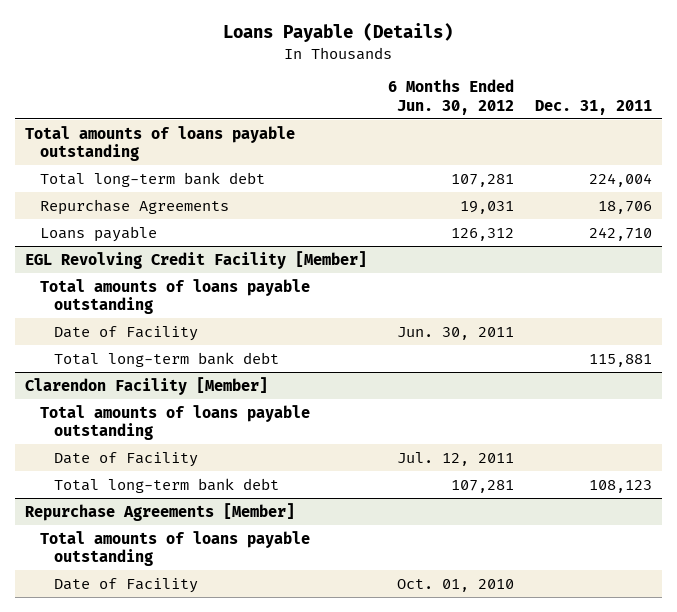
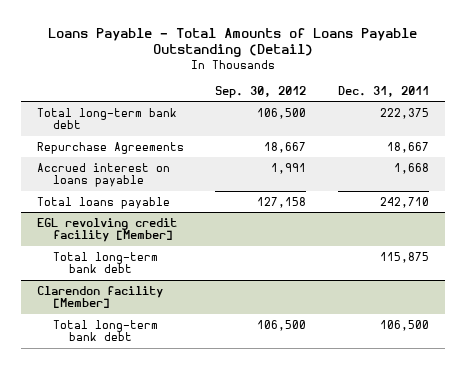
- Loans Payable (Details)
+ Loans Payable - Total Amounts of Loans Payable Outstanding (Detail)
- | 6 Months Ended Jun. 30, 2012 | Dec. 31, 2011
+ | Sep. 30, 2012 | Dec. 31, 2011
- Total amounts of loans payable outstanding
- Total long-term bank debt | 107,281 | 224,004
- Repurchase Agreements | 19,031 | 18,706
- Loans payable | 126,312 | 242,710
- EGL Revolving Credit Facility [Member]
- Total amounts of loans payable outstanding
- Date of Facility | Jun. 30, 2011 |
- Total long-term bank debt | | 115,881
- Clarendon Facility [Member]
- Total amounts of loans payable outstanding
- Date of Facility | Jul. 12, 2011 |
- Total long-term bank debt | 107,281 | 108,123
- Repurchase Agreements [Member]
- Total amounts of loans payable outstanding
- Date of Facility | Oct. 01, 2010 |
+ Total long-term bank debt | 106,500 | 222,375
+ Repurchase Agreements | 18,667 | 18,667
+ Accrued interest on loans payable | 1,991 | 1,668
+ Total loans payable | 127,158 | 242,710
+ EGL revolving credit facility [Member]
+ Total long-term bank debt | | 115,875
+ Clarendon facility [Member]
+ Total long-term bank debt | 106,500 | 106,500

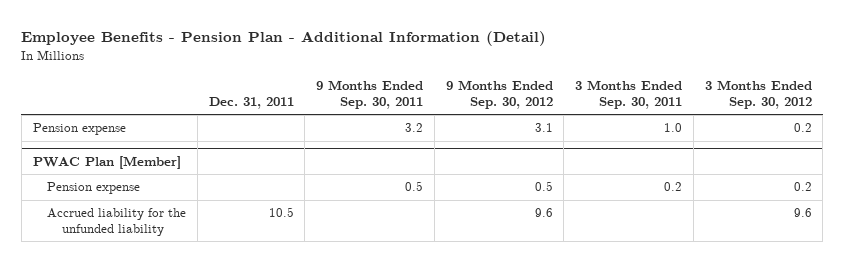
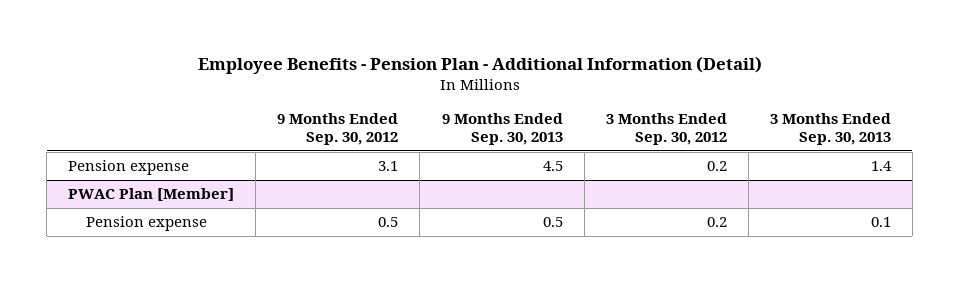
- | Dec. 31, 2011 | 9 Months Ended Sep. 30, 2011 | 9 Months Ended Sep. 30, 2012 | 3 Months Ended Sep. 30, 2011 | 3 Months Ended Sep. 30, 2012
+ | 9 Months Ended Sep. 30, 2012 | 9 Months Ended Sep. 30, 2013 | 3 Months Ended Sep. 30, 2012 | 3 Months Ended Sep. 30, 2013
@ PWAC Plan [Member]
- Accrued liability for the unfunded liability | 10.5 | | 9.6 | | 9.6

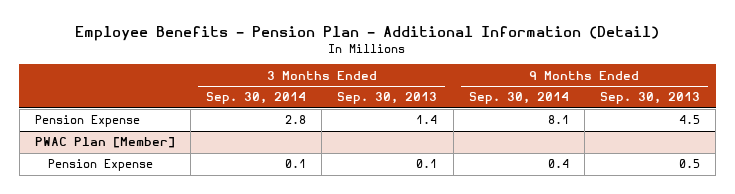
- | 9 Months Ended Sep. 30, 2012 | 9 Months Ended Sep. 30, 2013 | 3 Months Ended Sep. 30, 2012 | 3 Months Ended Sep. 30, 2013
+ | 3 Months Ended Sep. 30, 2014 | 3 Months Ended Sep. 30, 2013 | 9 Months Ended Sep. 30, 2014 | 9 Months Ended Sep. 30, 2013
- Pension expense | 3.1 | 4.5 | 0.2 | 1.4
+ Pension Expense | 2.8 | 1.4 | 8.1 | 4.5
@ PWAC Plan [Member]
- Pension expense | 0.5 | 0.5 | 0.2 | 0.1
+ Pension Expense | 0.1 | 0.1 | 0.4 | 0.5

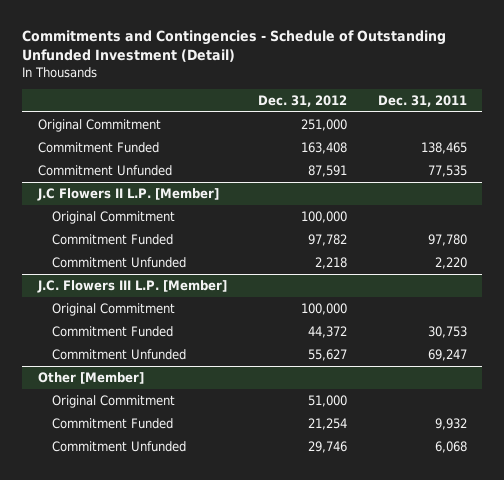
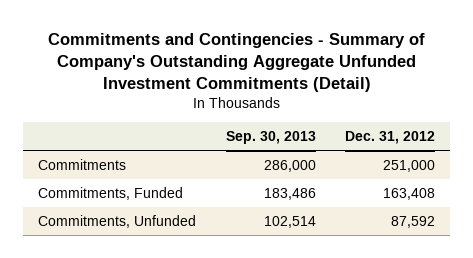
- Commitments and Contingencies - Schedule of Outstanding Unfunded Investment (Detail)
+ Commitments and Contingencies - Summary of Company's Outstanding Aggregate Unfunded Investment Commitments (Detail)
- | Dec. 31, 2012 | Dec. 31, 2011
+ | Sep. 30, 2013 | Dec. 31, 2012
- Original Commitment | 251,000 |
- Commitment Funded | 163,408 | 138,465
- Commitment Unfunded | 87,591 | 77,535
- J.C Flowers II L.P. [Member]
- Original Commitment | 100,000 |
- Commitment Funded | 97,782 | 97,780
- Commitment Unfunded | 2,218 | 2,220
- J.C. Flowers III L.P. [Member]
- Original Commitment | 100,000 |
- Commitment Funded | 44,372 | 30,753
- Commitment Unfunded | 55,627 | 69,247
- Other [Member]
- Original Commitment | 51,000 |
- Commitment Funded | 21,254 | 9,932
- Commitment Unfunded | 29,746 | 6,068
+ Commitments | 286,000 | 251,000
+ Commitments, Funded | 183,486 | 163,408
+ Commitments, Unfunded | 102,514 | 87,592

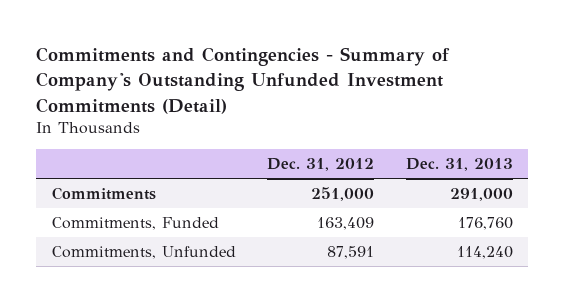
- Commitments and Contingencies - Summary of Company's Outstanding Aggregate Unfunded Investment Commitments (Detail)
+ Commitments and Contingencies - Summary of Company's Outstanding Unfunded Investment Commitments (Detail)
- | Sep. 30, 2013 | Dec. 31, 2012
+ | Dec. 31, 2012 | Dec. 31, 2013
- Commitments, Funded | 183,486 | 163,408
- Commitments, Unfunded | 102,514 | 87,592
+ Commitments, Funded | 163,409 | 176,760
+ Commitments, Unfunded | 87,591 | 114,240

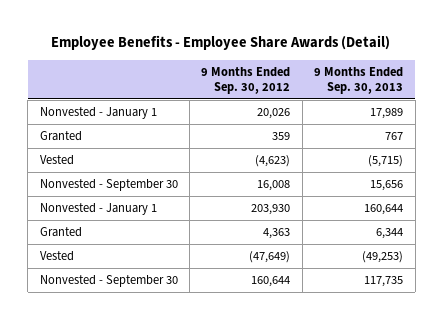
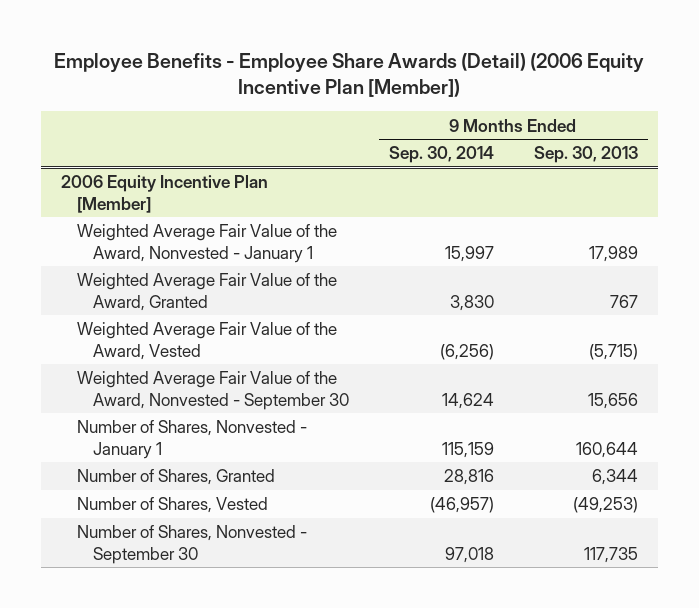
- Employee Benefits - Employee Share Awards (Detail)
+ Employee Benefits - Employee Share Awards (Detail) (2006 Equity Incentive Plan [Member])
- | 9 Months Ended Sep. 30, 2012 | 9 Months Ended Sep. 30, 2013
+ | 9 Months Ended Sep. 30, 2014 | 9 Months Ended Sep. 30, 2013
- Nonvested - January 1 | 20,026 | 17,989
- Granted | 359 | 767
- Vested | (4,623) | (5,715)
- Nonvested - September 30 | 16,008 | 15,656
- Nonvested - January 1 | 203,930 | 160,644
- Granted | 4,363 | 6,344
- Vested | (47,649) | (49,253)
- Nonvested - September 30 | 160,644 | 117,735
+ 2006 Equity Incentive Plan [Member]
+ Weighted Average Fair Value of the Award, Nonvested - January 1 | 15,997 | 17,989
+ Weighted Average Fair Value of the Award, Granted | 3,830 | 767
+ Weighted Average Fair Value of the Award, Vested | (6,256) | (5,715)
+ Weighted Average Fair Value of the Award, Nonvested - September 30 | 14,624 | 15,656
+ Number of Shares, Nonvested - January 1 | 115,159 | 160,644
+ Number of Shares, Granted | 28,816 | 6,344
+ Number of Shares, Vested | (46,957) | (49,253)
+ Number of Shares, Nonvested - September 30 | 97,018 | 117,735

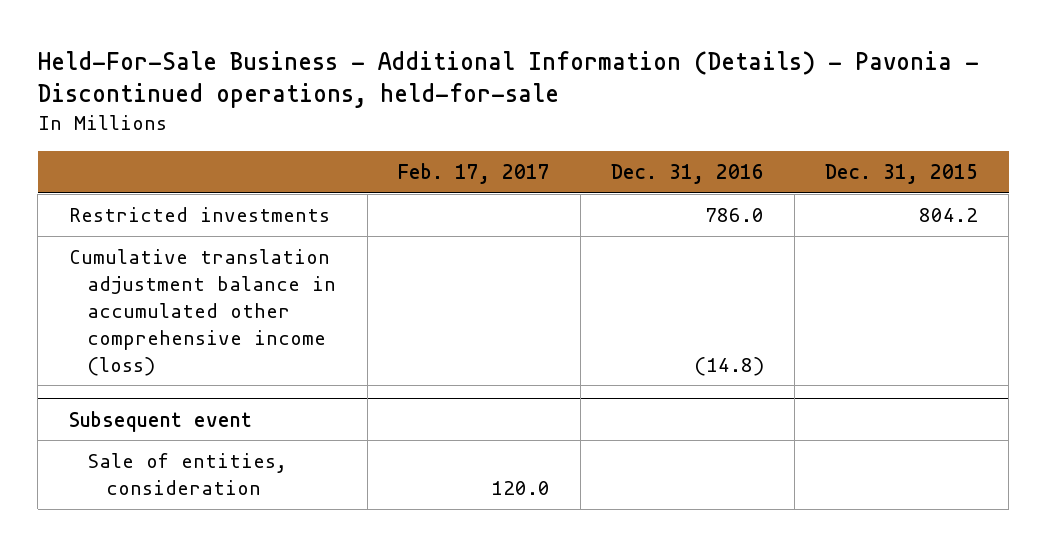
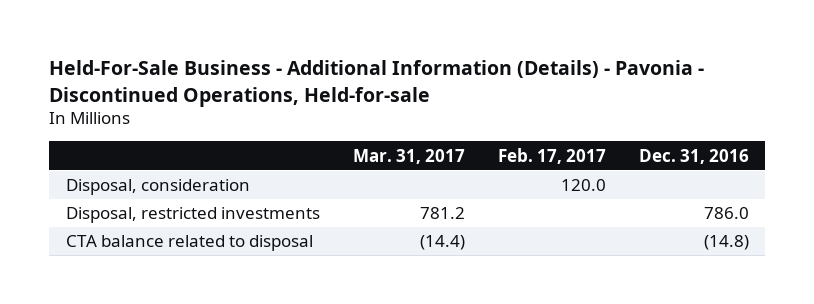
- Held-For-Sale Business - Additional Information (Details) - Pavonia - Discontinued operations, held-for-sale
+ Held-For-Sale Business - Additional Information (Details) - Pavonia - Discontinued Operations, Held-for-sale
- | Feb. 17, 2017 | Dec. 31, 2016 | Dec. 31, 2015
+ | Mar. 31, 2017 | Feb. 17, 2017 | Dec. 31, 2016
- Restricted investments | | 786.0 | 804.2
- Cumulative translation adjustment balance in accumulated other comprehensive income (loss) | | (14.8) |
- Subsequent event
- Sale of entities, consideration | 120.0 | |
+ Disposal, consideration | | 120.0 |
+ Disposal, restricted investments | 781.2 | | 786.0
+ CTA balance related to disposal | (14.4) | | (14.8)

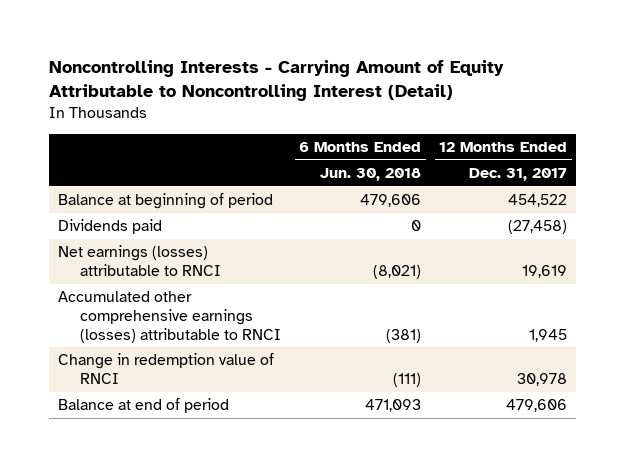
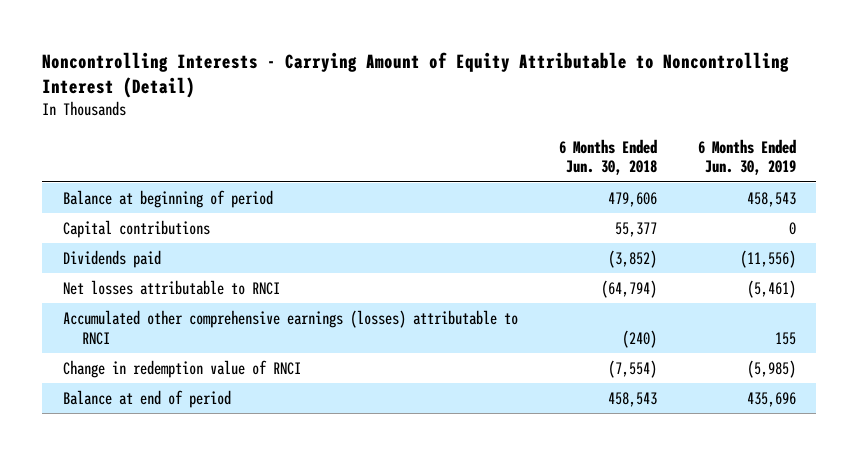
- | 6 Months Ended Jun. 30, 2018 | 12 Months Ended Dec. 31, 2017
+ | 6 Months Ended Jun. 30, 2018 | 6 Months Ended Jun. 30, 2019
- Dividends paid | 0 | (27,458)
- Net earnings (losses) attributable to RNCI | (8,021) | 19,619
- Accumulated other comprehensive earnings (losses) attributable to RNCI | (381) | 1,945
- Change in redemption value of RNCI | (111) | 30,978
- Balance at end of period | 471,093 | 479,606
+ Capital contributions | 55,377 | 0
+ Dividends paid | (3,852) | (11,556)
+ Net losses attributable to RNCI | (64,794) | (5,461)
+ Accumulated other comprehensive earnings (losses) attributable to RNCI | (240) | 155
+ Change in redemption value of RNCI | (7,554) | (5,985)
+ Balance at end of period | 458,543 | 435,696

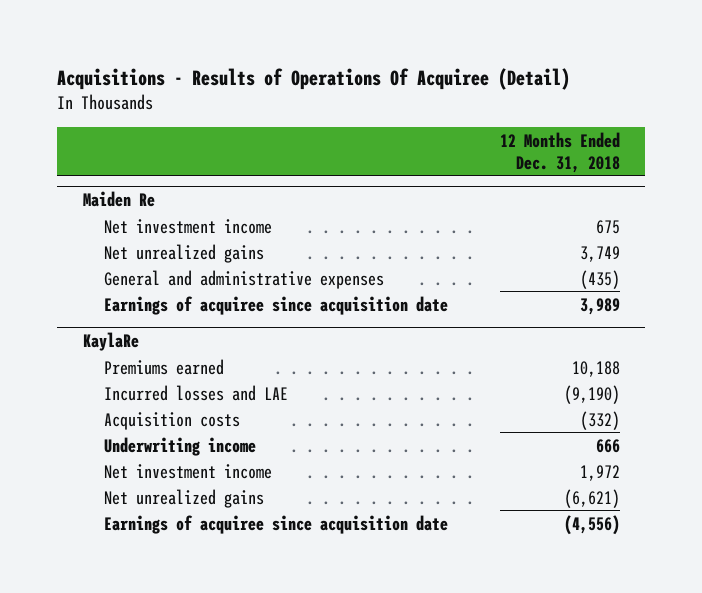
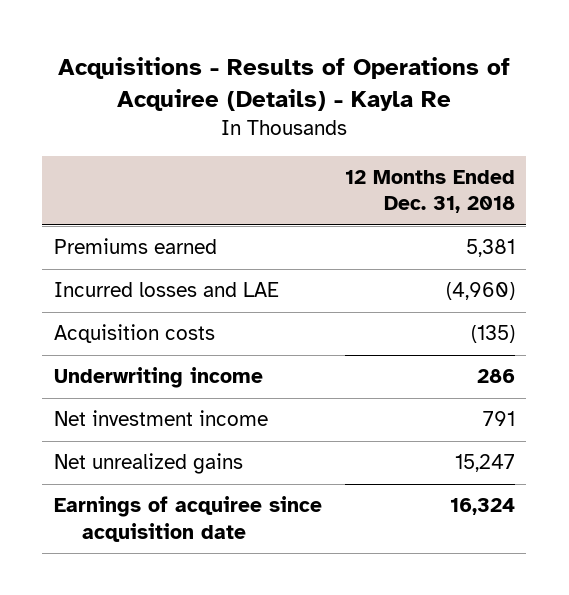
- Acquisitions - Results of Operations Of Acquiree (Detail)
+ Acquisitions - Results of Operations of Acquiree (Details) - Kayla Re
- Maiden Re
- Net investment income | 675
- Net unrealized gains | 3,749
- General and administrative expenses | (435)
- Earnings of acquiree since acquisition date | 3,989
- KaylaRe
- Premiums earned | 10,188
- Incurred losses and LAE | (9,190)
- Acquisition costs | (332)
- Underwriting income | 666
- Net investment income | 1,972
- Net unrealized gains | (6,621)
- Earnings of acquiree since acquisition date | (4,556)
+ Premiums earned | 5,381
+ Incurred losses and LAE | (4,960)
+ Acquisition costs | (135)
+ Underwriting income | 286
+ Net investment income | 791
+ Net unrealized gains | 15,247
+ Earnings of acquiree since acquisition date | 16,324

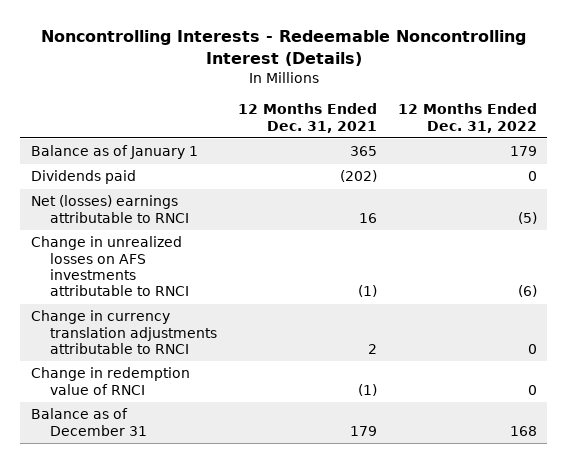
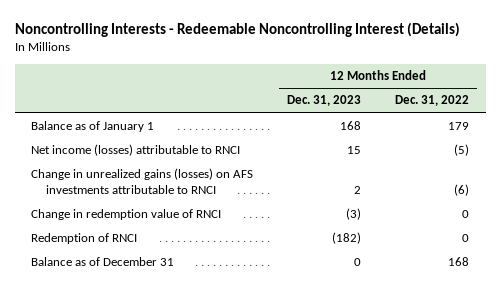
- | 12 Months Ended Dec. 31, 2021 | 12 Months Ended Dec. 31, 2022
+ | 12 Months Ended Dec. 31, 2023 | 12 Months Ended Dec. 31, 2022
- Dividends paid | (202) | 0
- Net (losses) earnings attributable to RNCI | 16 | (5)
- Change in unrealized losses on AFS investments attributable to RNCI | (1) | (6)
- Change in currency translation adjustments attributable to RNCI | 2 | 0
+ Net income (losses) attributable to RNCI | 15 | (5)
+ Change in unrealized gains (losses) on AFS investments attributable to RNCI | 2 | (6)
+ Redemption of RNCI | (182) | 0

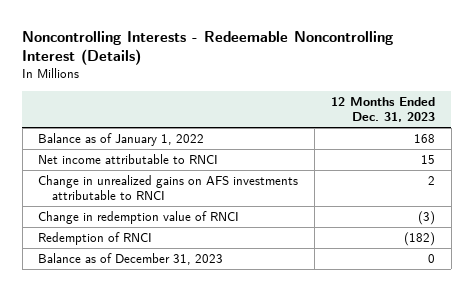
- | 12 Months Ended Dec. 31, 2023 | 12 Months Ended Dec. 31, 2022
+ | 12 Months Ended Dec. 31, 2023
- Balance as of January 1 | 168 | 179
- Net income (losses) attributable to RNCI | 15 | (5)
- Change in unrealized gains (losses) on AFS investments attributable to RNCI | 2 | (6)
+ Balance as of January 1, 2022 | 168
+ Net income attributable to RNCI | 15
+ Change in unrealized gains on AFS investments attributable to RNCI | 2
- Balance as of December 31 | 0 | 168
+ Balance as of December 31, 2023 | 0

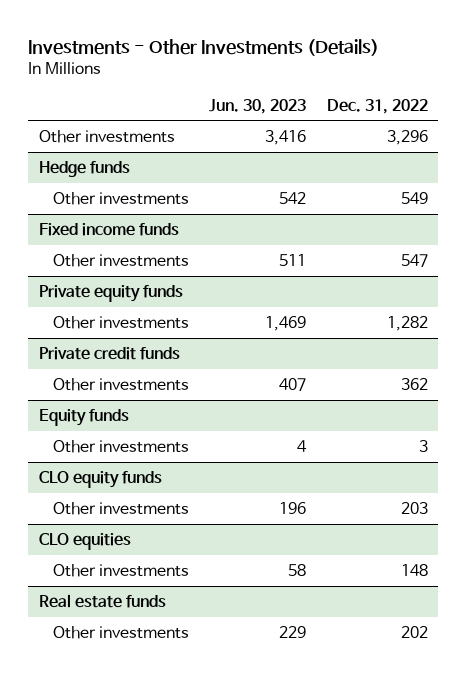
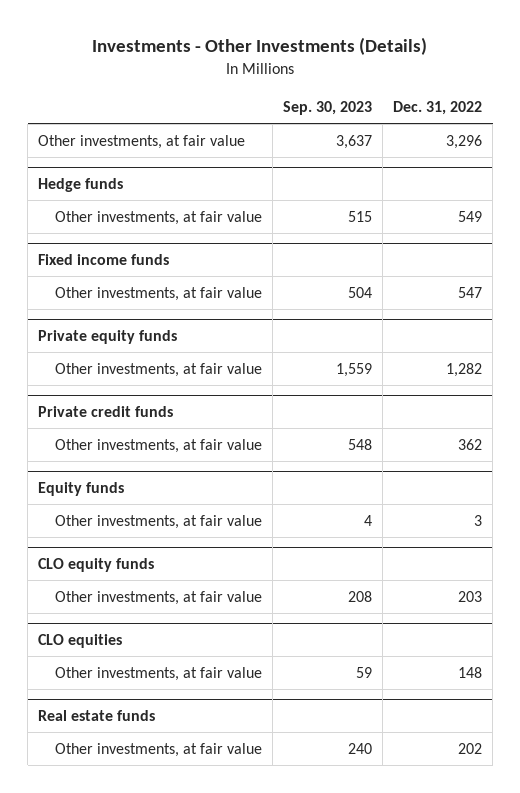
- | Jun. 30, 2023 | Dec. 31, 2022
+ | Sep. 30, 2023 | Dec. 31, 2022
- Other investments | 3,416 | 3,296
+ Other investments, at fair value | 3,637 | 3,296
@ Hedge funds
- Other investments | 542 | 549
+ Other investments, at fair value | 515 | 549
@ Fixed income funds
- Other investments | 511 | 547
+ Other investments, at fair value | 504 | 547
@ Private equity funds
- Other investments | 1,469 | 1,282
+ Other investments, at fair value | 1,559 | 1,282
@ Private credit funds
- Other investments | 407 | 362
+ Other investments, at fair value | 548 | 362
@ Equity funds
- Other investments | 4 | 3
+ Other investments, at fair value | 4 | 3
@ CLO equity funds
- Other investments | 196 | 203
+ Other investments, at fair value | 208 | 203
@ CLO equities
- Other investments | 58 | 148
+ Other investments, at fair value | 59 | 148
@ Real estate funds
- Other investments | 229 | 202
+ Other investments, at fair value | 240 | 202

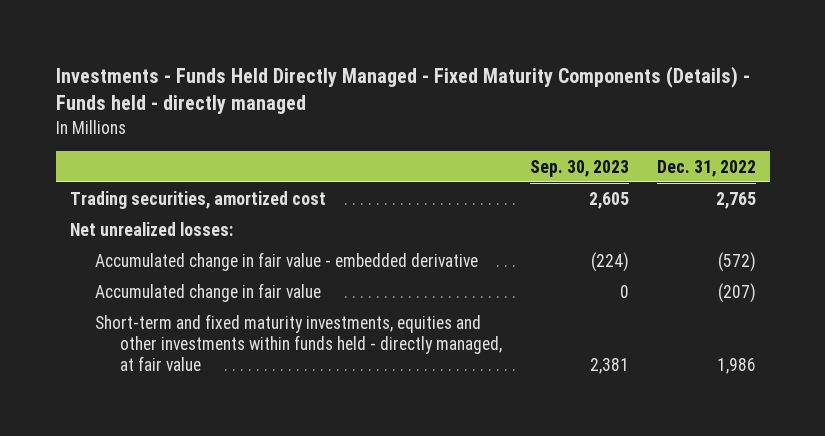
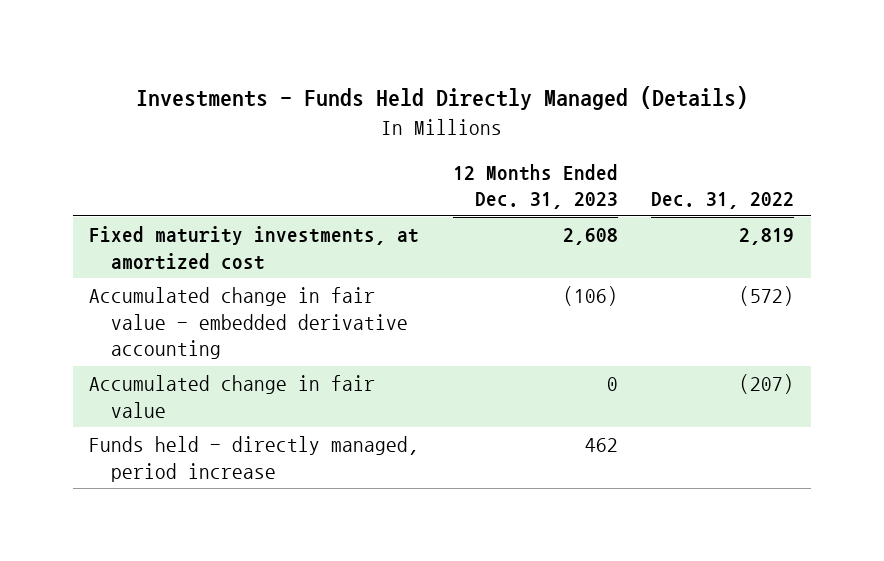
- Investments - Funds Held Directly Managed - Fixed Maturity Components (Details) - Funds held - directly managed
+ Investments - Funds Held Directly Managed (Details)
- | Sep. 30, 2023 | Dec. 31, 2022
+ | 12 Months Ended Dec. 31, 2023 | Dec. 31, 2022
- Trading securities, amortized cost | 2,605 | 2,765
- Net unrealized losses:
- Accumulated change in fair value - embedded derivative | (224) | (572)
+ Fixed maturity investments, at amortized cost | 2,608 | 2,819
+ Accumulated change in fair value - embedded derivative accounting | (106) | (572)
- Short-term and fixed maturity investments, equities and other investments within funds held - directly managed, at fair value | 2,381 | 1,986
+ Funds held - directly managed, period increase | 462 |

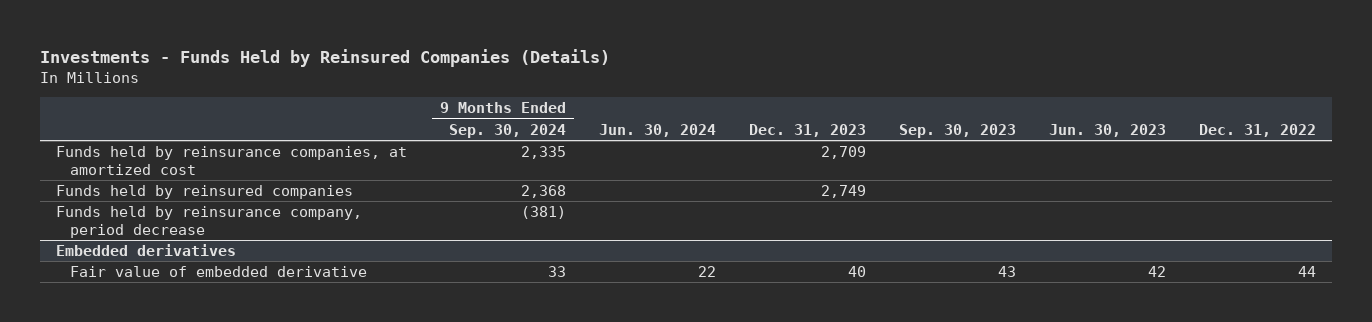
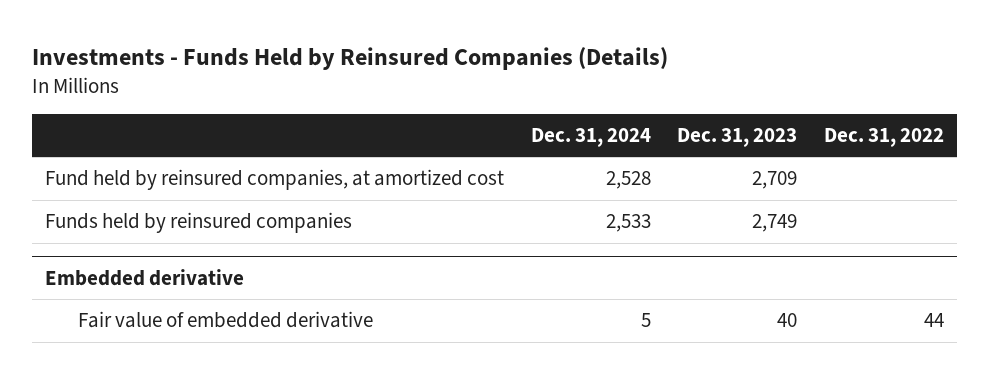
- | 9 Months Ended Sep. 30, 2024 | Jun. 30, 2024 | Dec. 31, 2023 | Sep. 30, 2023 | Jun. 30, 2023 | Dec. 31, 2022
+ | Dec. 31, 2024 | Dec. 31, 2023 | Dec. 31, 2022
- Funds held by reinsurance companies, at amortized cost | 2,335 | | 2,709 | | |
+ Fund held by reinsured companies, at amortized cost | 2,528 | 2,709 |
- Funds held by reinsurance company, period decrease | (381) | | | | |
- Embedded derivatives
+ Embedded derivative

